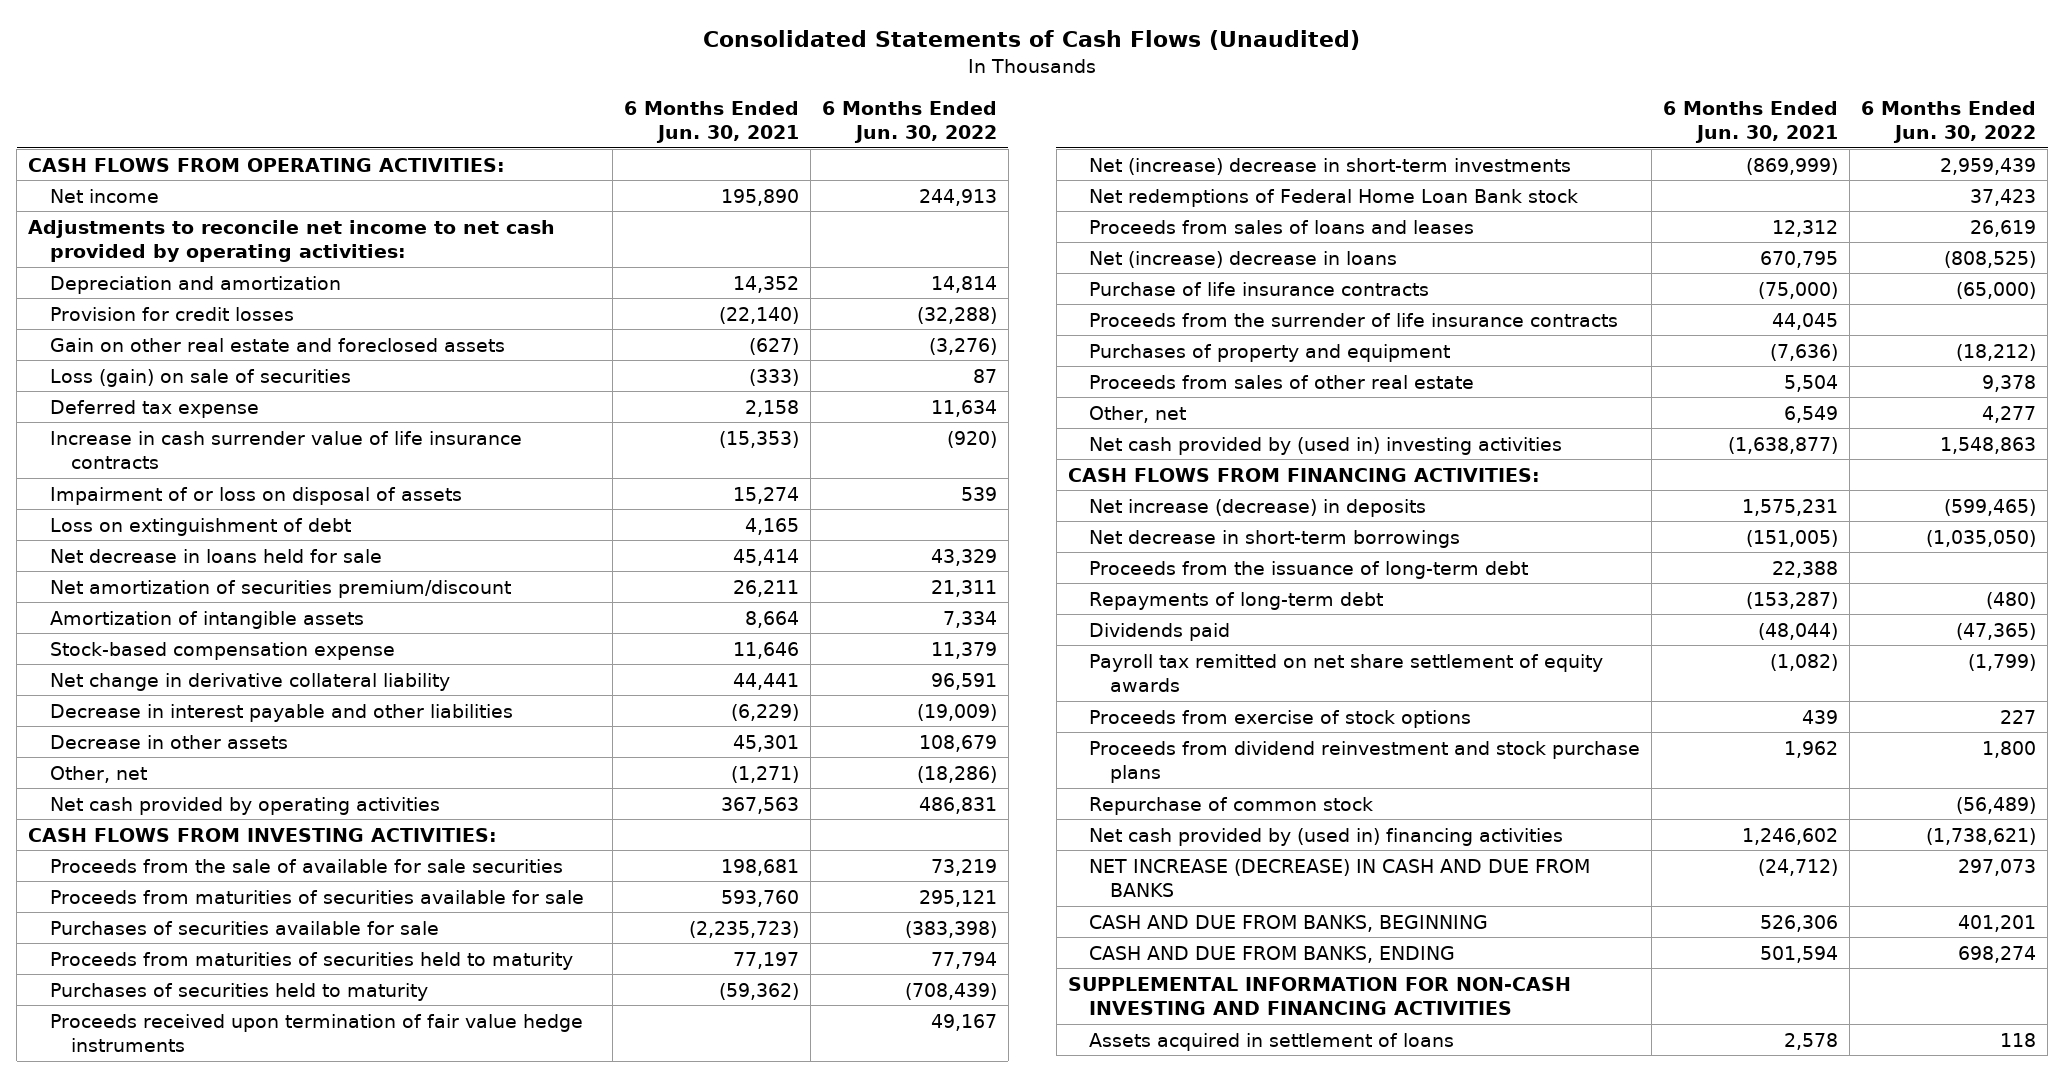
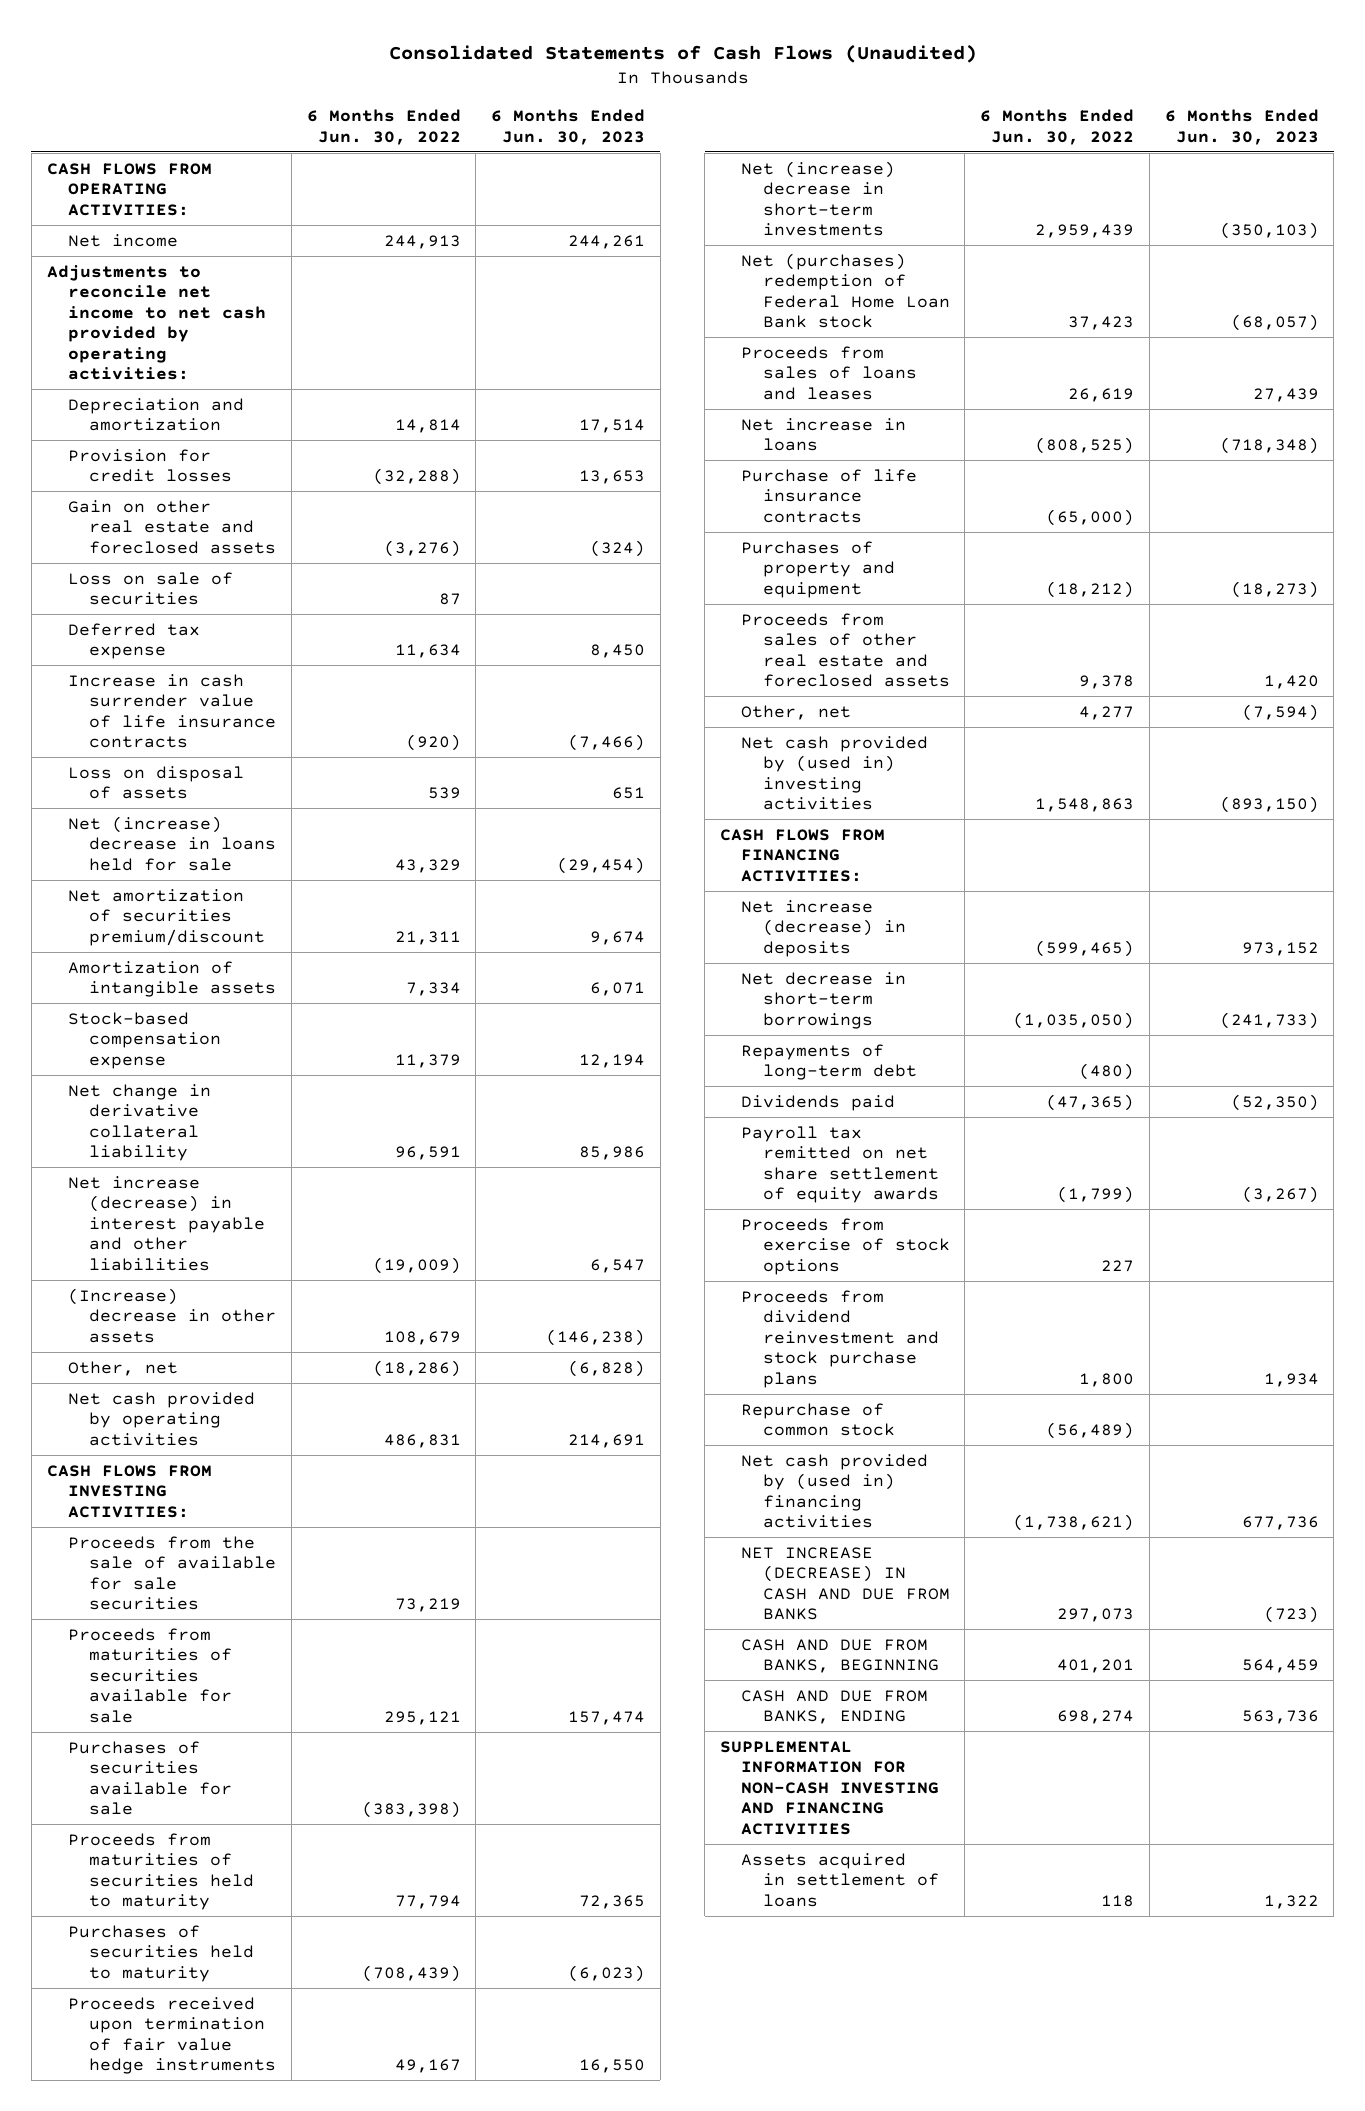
- | 6 Months Ended Jun. 30, 2021 | 6 Months Ended Jun. 30, 2022
+ | 6 Months Ended Jun. 30, 2022 | 6 Months Ended Jun. 30, 2023
- Loss (gain) on sale of securities | (333) | 87
+ Loss on sale of securities | 87 |
- Impairment of or loss on disposal of assets | 15,274 | 539
- Loss on extinguishment of debt | 4,165 |
- Net decrease in loans held for sale | 45,414 | 43,329
+ Loss on disposal of assets | 539 | 651
+ Net (increase) decrease in loans held for sale | 43,329 | (29,454)
- Decrease in interest payable and other liabilities | (6,229) | (19,009)
- Decrease in other assets | 45,301 | 108,679
+ Net increase (decrease) in interest payable and other liabilities | (19,009) | 6,547
+ (Increase) decrease in other assets | 108,679 | (146,238)
- Net redemptions of Federal Home Loan Bank stock | | 37,423
+ Net (purchases) redemption of Federal Home Loan Bank stock | 37,423 | (68,057)
- Net (increase) decrease in loans | 670,795 | (808,525)
+ Net increase in loans | (808,525) | (718,348)
- Proceeds from the surrender of life insurance contracts | 44,045 |
- Proceeds from sales of other real estate | 5,504 | 9,378
+ Proceeds from sales of other real estate and foreclosed assets | 9,378 | 1,420
- Proceeds from the issuance of long-term debt | 22,388 |

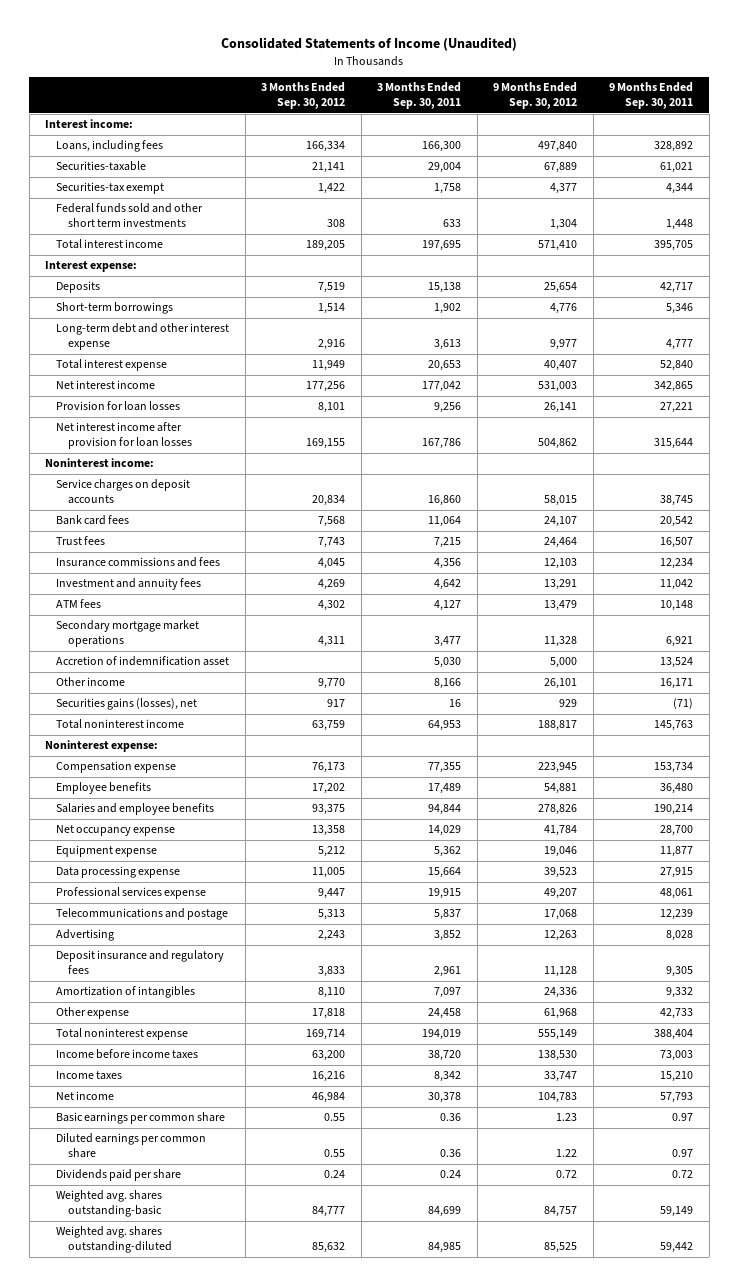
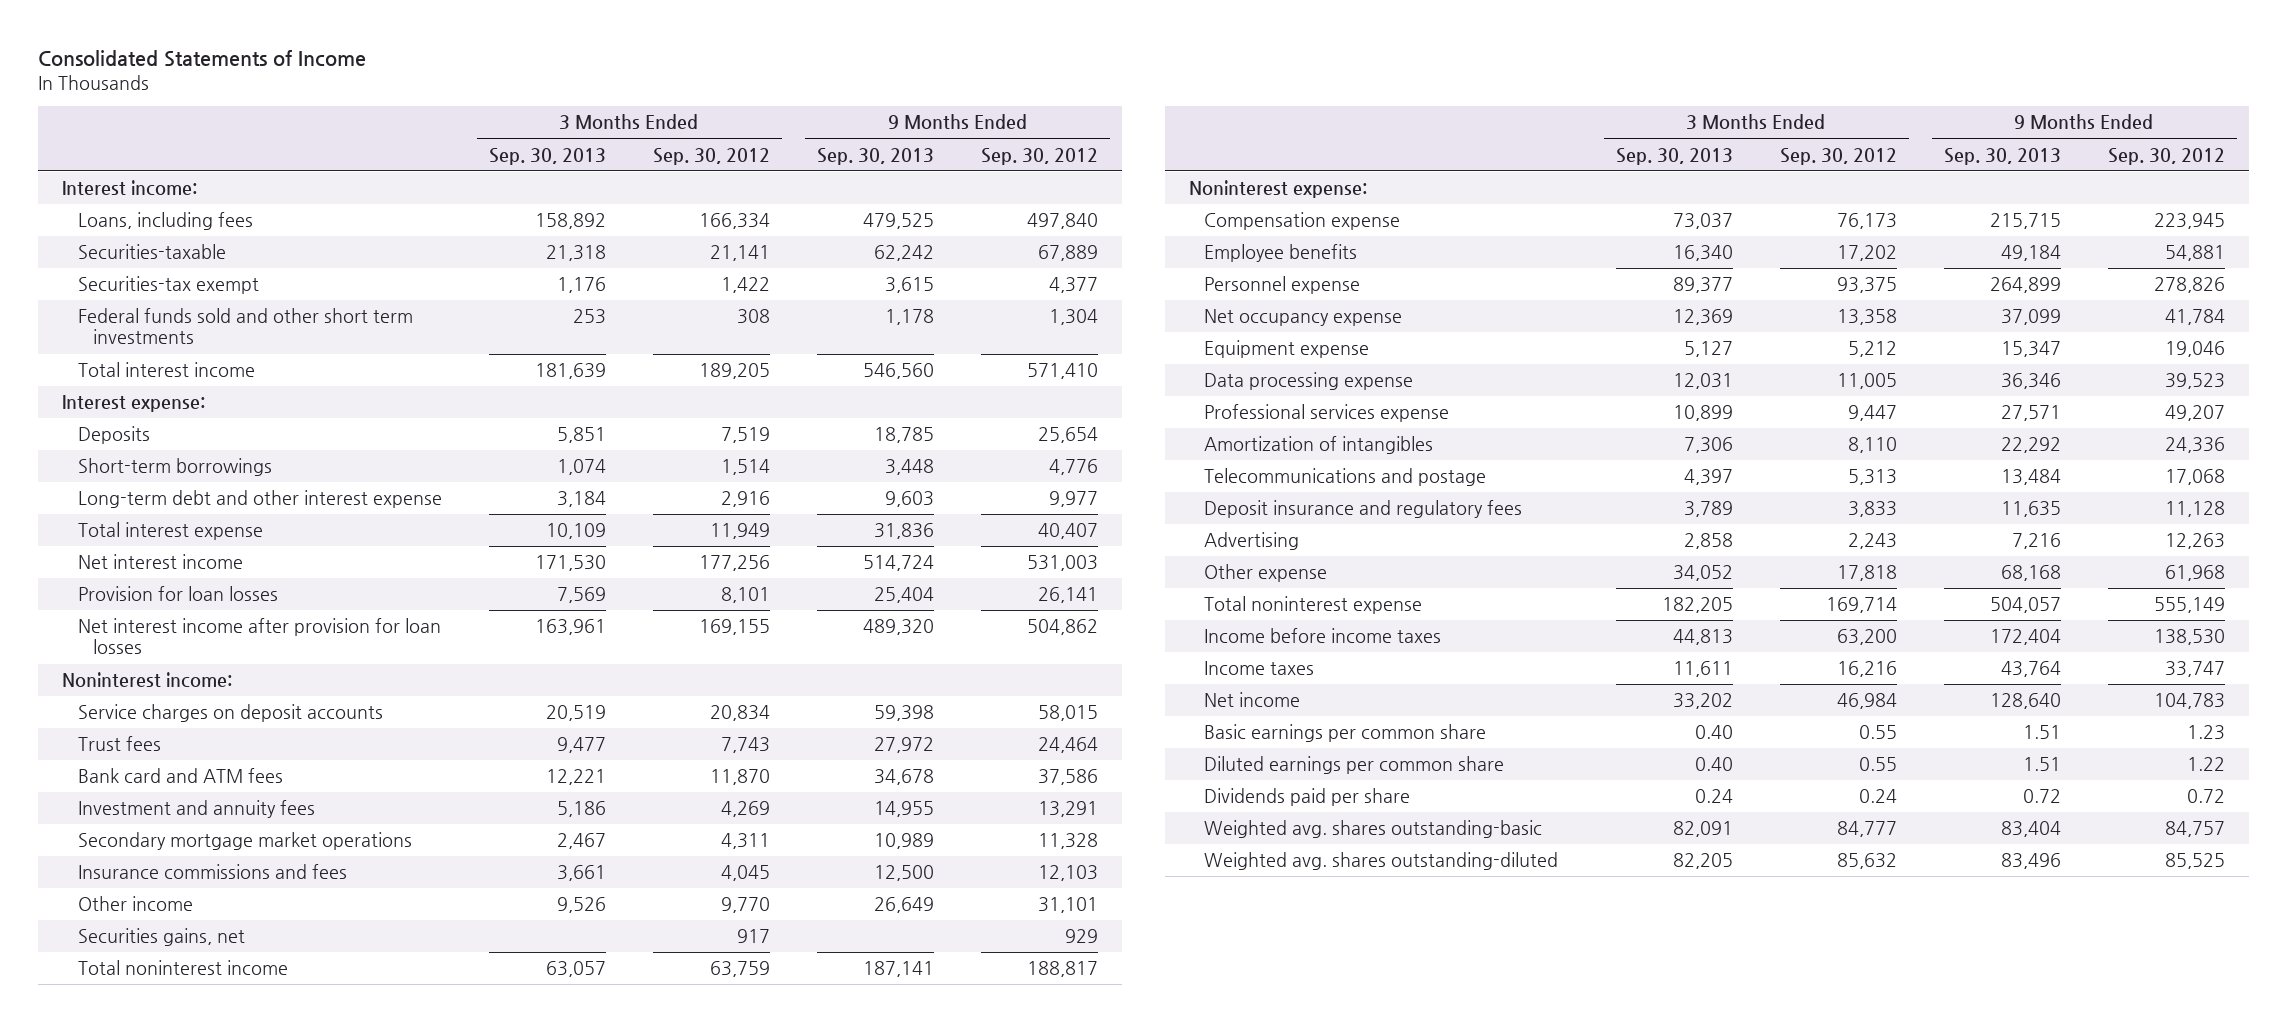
- Consolidated Statements of Income (Unaudited)
+ Consolidated Statements of Income
- | 3 Months Ended Sep. 30, 2012 | 3 Months Ended Sep. 30, 2011 | 9 Months Ended Sep. 30, 2012 | 9 Months Ended Sep. 30, 2011
+ | 3 Months Ended Sep. 30, 2013 | 3 Months Ended Sep. 30, 2012 | 9 Months Ended Sep. 30, 2013 | 9 Months Ended Sep. 30, 2012
- Bank card fees | 7,568 | 11,064 | 24,107 | 20,542
+ Bank card and ATM fees | 12,221 | 11,870 | 34,678 | 37,586
- ATM fees | 4,302 | 4,127 | 13,479 | 10,148
- Accretion of indemnification asset | | 5,030 | 5,000 | 13,524
- Other income | 9,770 | 8,166 | 26,101 | 16,171
- Securities gains (losses), net | 917 | 16 | 929 | (71)
moved down: Insurance commissions and fees | 3,661 | 4,045 | 12,500 | 12,103
+ Other income | 9,526 | 9,770 | 26,649 | 31,101
+ Securities gains, net | | 917 | | 929
- Salaries and employee benefits | 93,375 | 94,844 | 278,826 | 190,214
+ Personnel expense | 89,377 | 93,375 | 264,899 | 278,826
moved up: Amortization of intangibles | 7,306 | 8,110 | 22,292 | 24,336
moved down: Advertising | 2,858 | 2,243 | 7,216 | 12,263

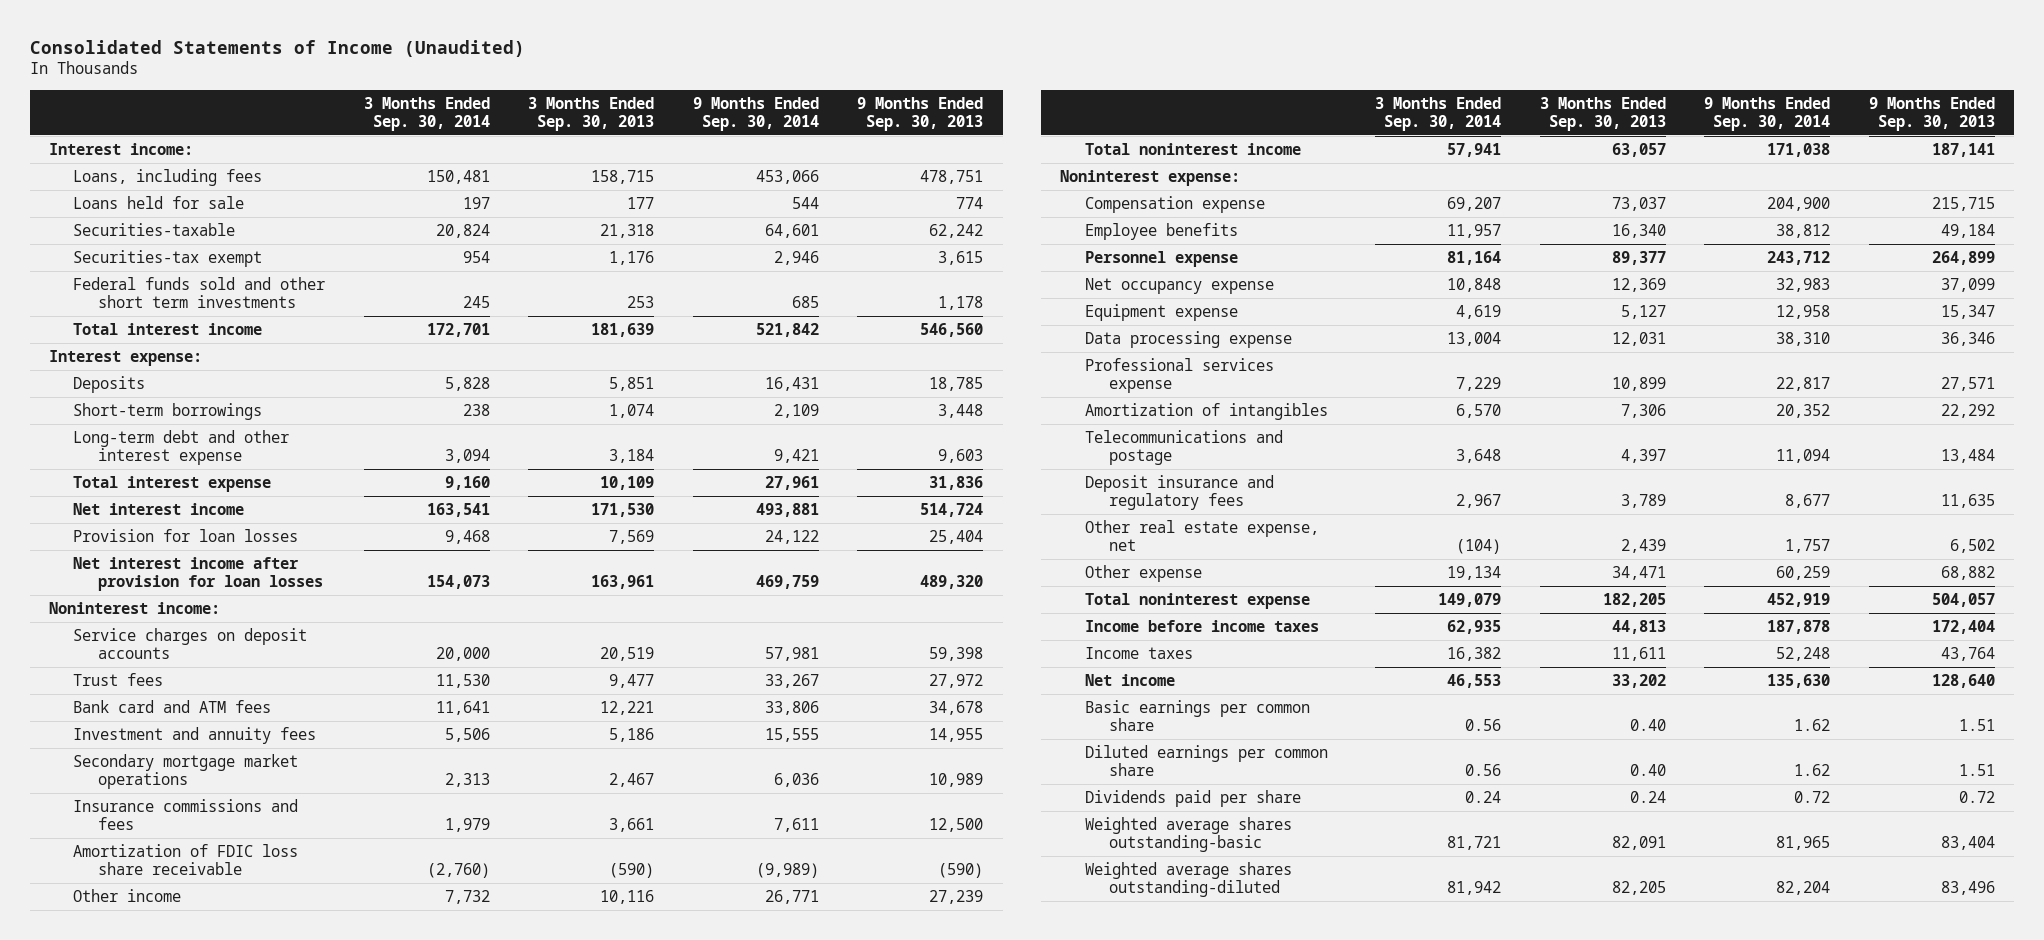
- Consolidated Statements of Income
+ Consolidated Statements of Income (Unaudited)
- | 3 Months Ended Sep. 30, 2013 | 3 Months Ended Sep. 30, 2012 | 9 Months Ended Sep. 30, 2013 | 9 Months Ended Sep. 30, 2012
+ | 3 Months Ended Sep. 30, 2014 | 3 Months Ended Sep. 30, 2013 | 9 Months Ended Sep. 30, 2014 | 9 Months Ended Sep. 30, 2013
- Loans, including fees | 158,892 | 166,334 | 479,525 | 497,840
+ Loans, including fees | 150,481 | 158,715 | 453,066 | 478,751
+ Loans held for sale | 197 | 177 | 544 | 774
- Other income | 9,526 | 9,770 | 26,649 | 31,101
- Securities gains, net | | 917 | | 929
+ Amortization of FDIC loss share receivable | (2,760) | (590) | (9,989) | (590)
+ Other income | 7,732 | 10,116 | 26,771 | 27,239
- Advertising | 2,858 | 2,243 | 7,216 | 12,263
- Other expense | 34,052 | 17,818 | 68,168 | 61,968
+ Other real estate expense, net | (104) | 2,439 | 1,757 | 6,502
+ Other expense | 19,134 | 34,471 | 60,259 | 68,882
- Weighted avg. shares outstanding-basic | 82,091 | 84,777 | 83,404 | 84,757
- Weighted avg. shares outstanding-diluted | 82,205 | 85,632 | 83,496 | 85,525
+ Weighted average shares outstanding-basic | 81,721 | 82,091 | 81,965 | 83,404
+ Weighted average shares outstanding-diluted | 81,942 | 82,205 | 82,204 | 83,496

